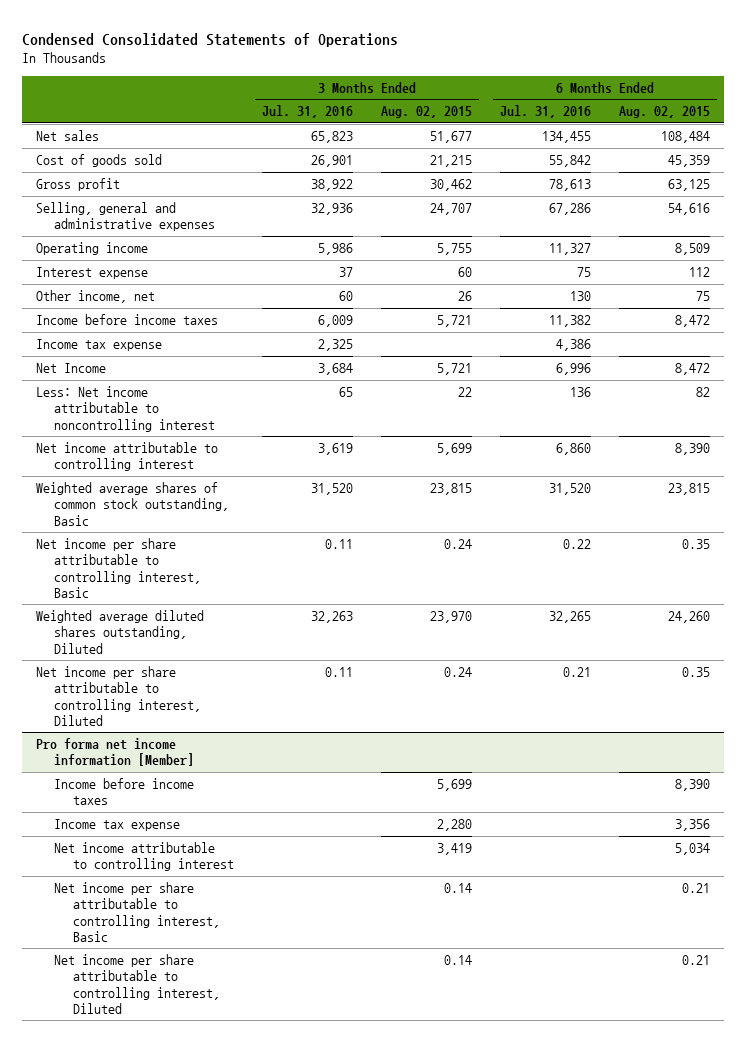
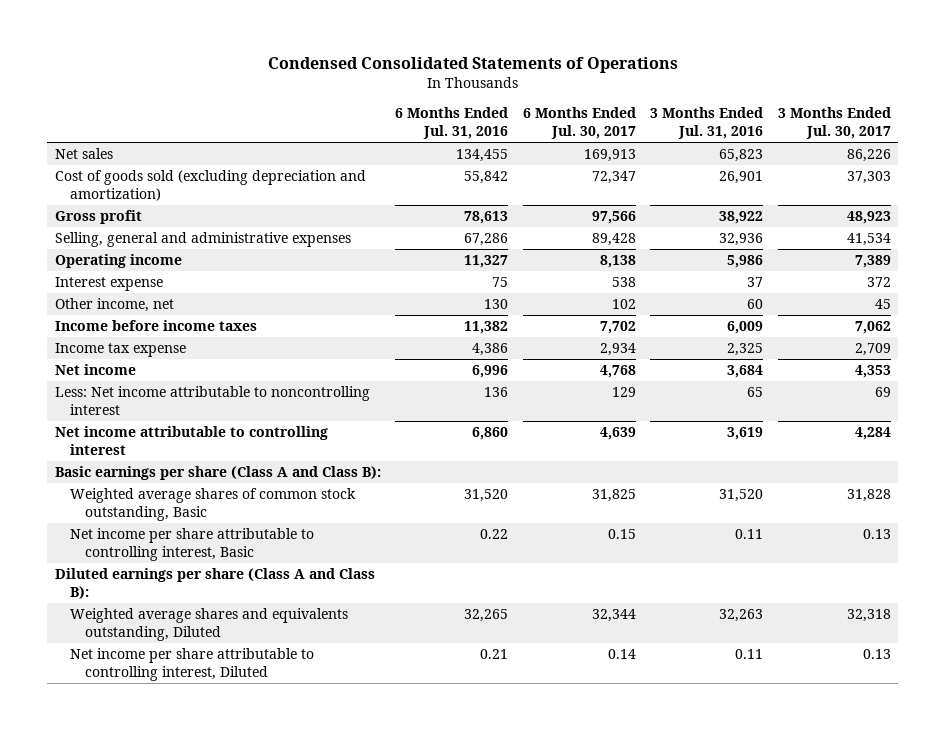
- | 3 Months Ended Jul. 31, 2016 | 3 Months Ended Aug. 02, 2015 | 6 Months Ended Jul. 31, 2016 | 6 Months Ended Aug. 02, 2015
+ | 6 Months Ended Jul. 31, 2016 | 6 Months Ended Jul. 30, 2017 | 3 Months Ended Jul. 31, 2016 | 3 Months Ended Jul. 30, 2017
- Cost of goods sold | 26,901 | 21,215 | 55,842 | 45,359
+ Cost of goods sold (excluding depreciation and amortization) | 55,842 | 72,347 | 26,901 | 37,303
- Net Income | 3,684 | 5,721 | 6,996 | 8,472
+ Net income | 6,996 | 4,768 | 3,684 | 4,353
+ Basic earnings per share (Class A and Class B):
- Weighted average diluted shares outstanding, Diluted | 32,263 | 23,970 | 32,265 | 24,260
+ Diluted earnings per share (Class A and Class B):
+ Weighted average shares and equivalents outstanding, Diluted | 32,265 | 32,344 | 32,263 | 32,318
- Pro forma net income information [Member]
- Income before income taxes | | 5,699 | | 8,390
- Income tax expense | | 2,280 | | 3,356
- Net income attributable to controlling interest | | 3,419 | | 5,034
- Net income per share attributable to controlling interest, Basic | | 0.14 | | 0.21
- Net income per share attributable to controlling interest, Diluted | | 0.14 | | 0.21

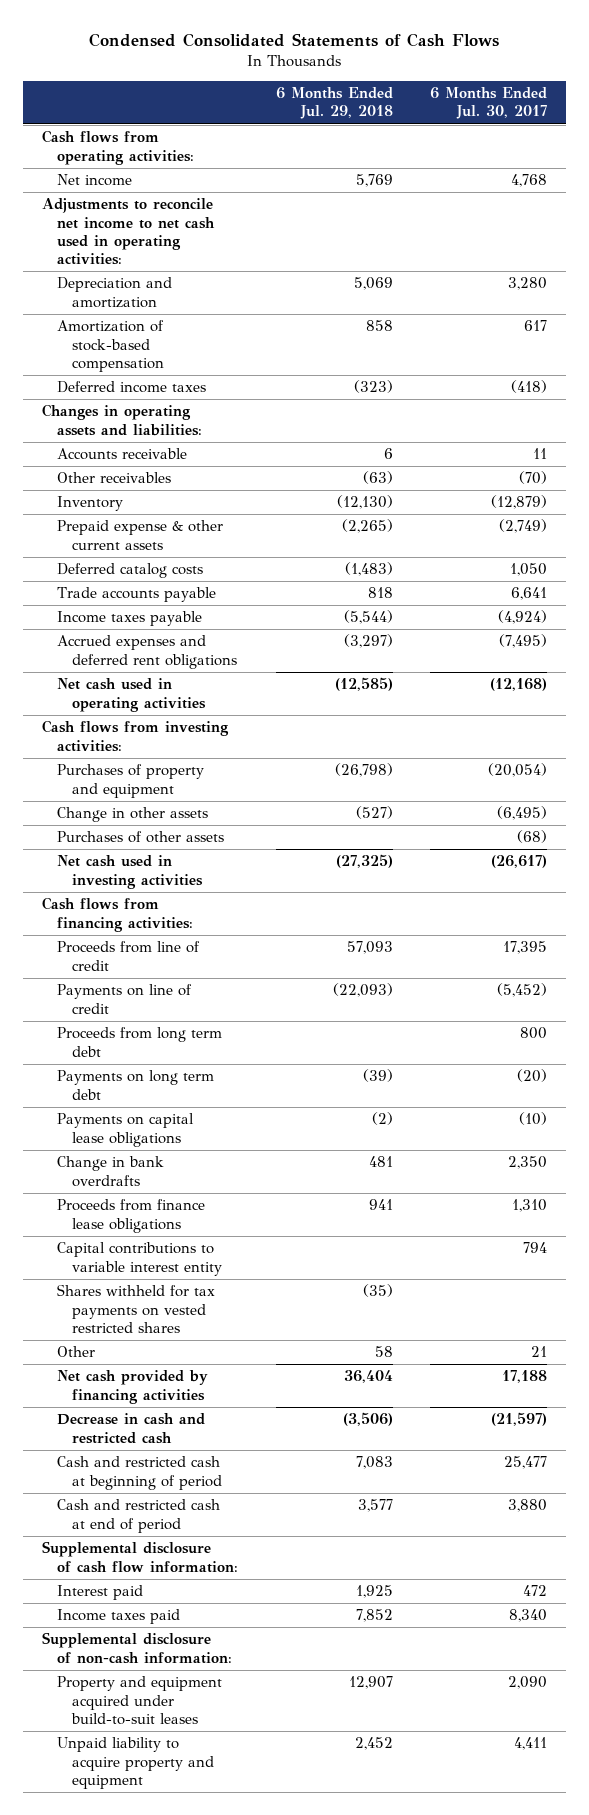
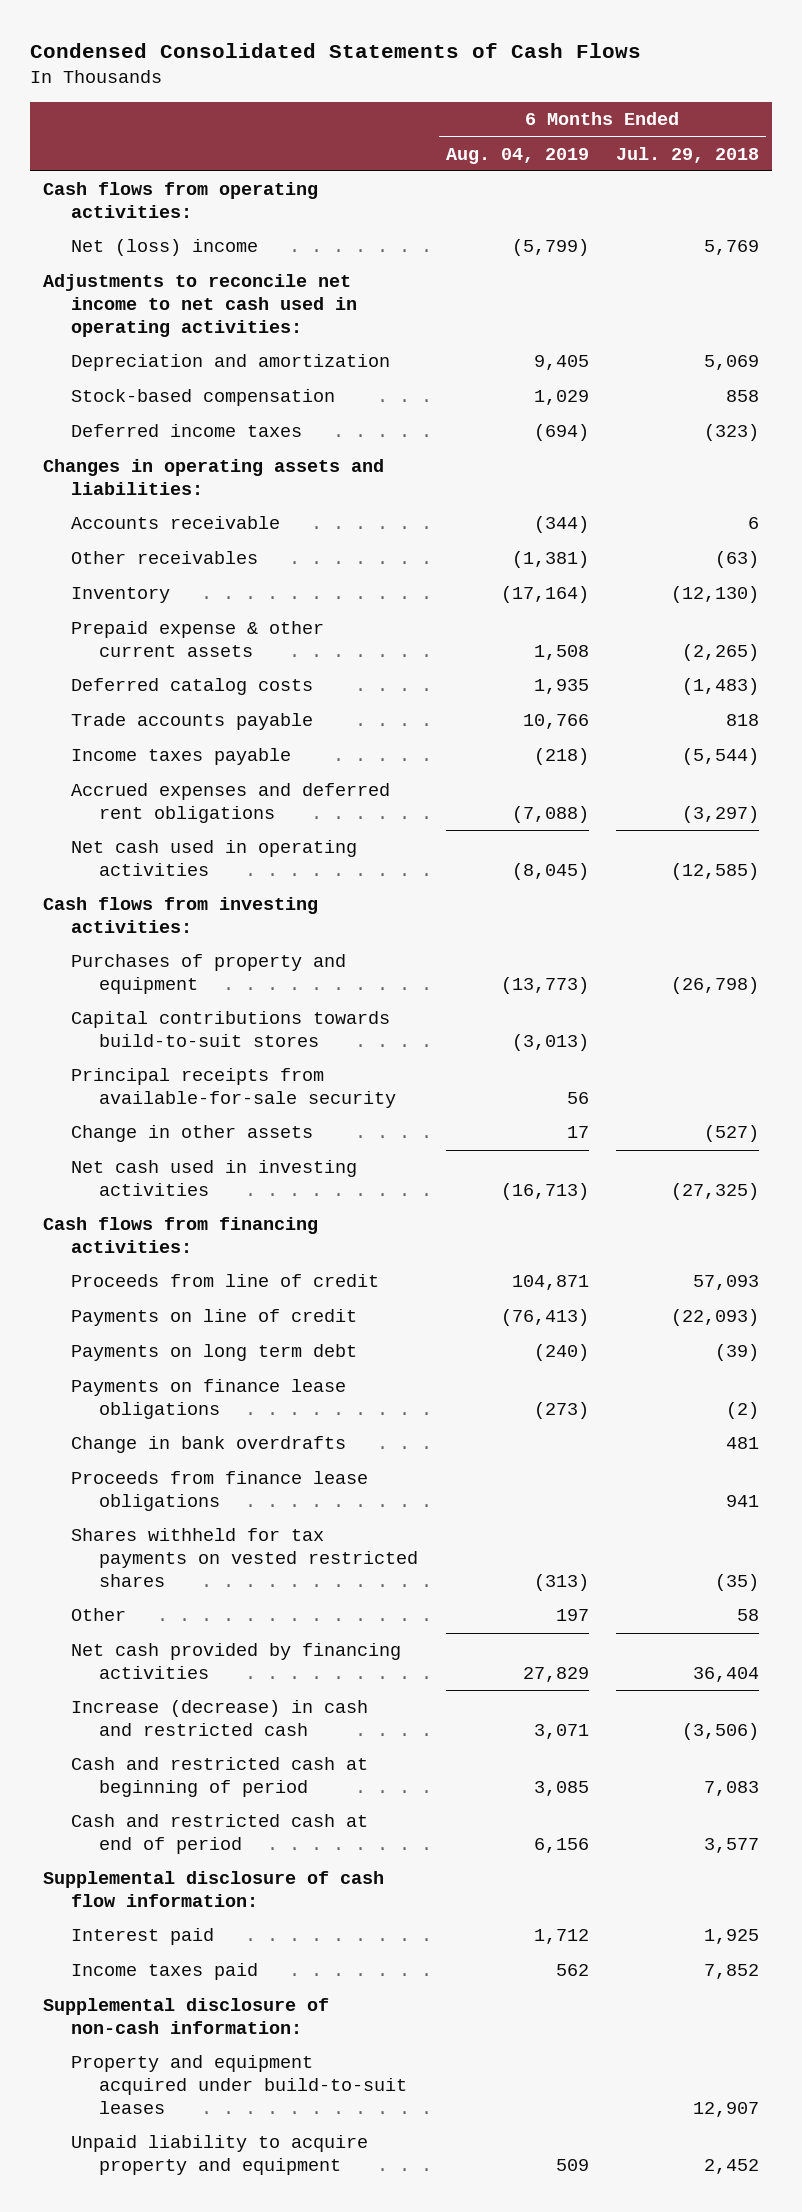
- | 6 Months Ended Jul. 29, 2018 | 6 Months Ended Jul. 30, 2017
+ | 6 Months Ended Aug. 04, 2019 | 6 Months Ended Jul. 29, 2018
- Net income | 5,769 | 4,768
+ Net (loss) income | (5,799) | 5,769
- Amortization of stock-based compensation | 858 | 617
+ Stock-based compensation | 1,029 | 858
+ Capital contributions towards build-to-suit stores | (3,013) |
+ Principal receipts from available-for-sale security | 56 |
- Purchases of other assets | | (68)
- Proceeds from long term debt | | 800
- Payments on capital lease obligations | (2) | (10)
+ Payments on finance lease obligations | (273) | (2)
- Capital contributions to variable interest entity | | 794
- Decrease in cash and restricted cash | (3,506) | (21,597)
+ Increase (decrease) in cash and restricted cash | 3,071 | (3,506)

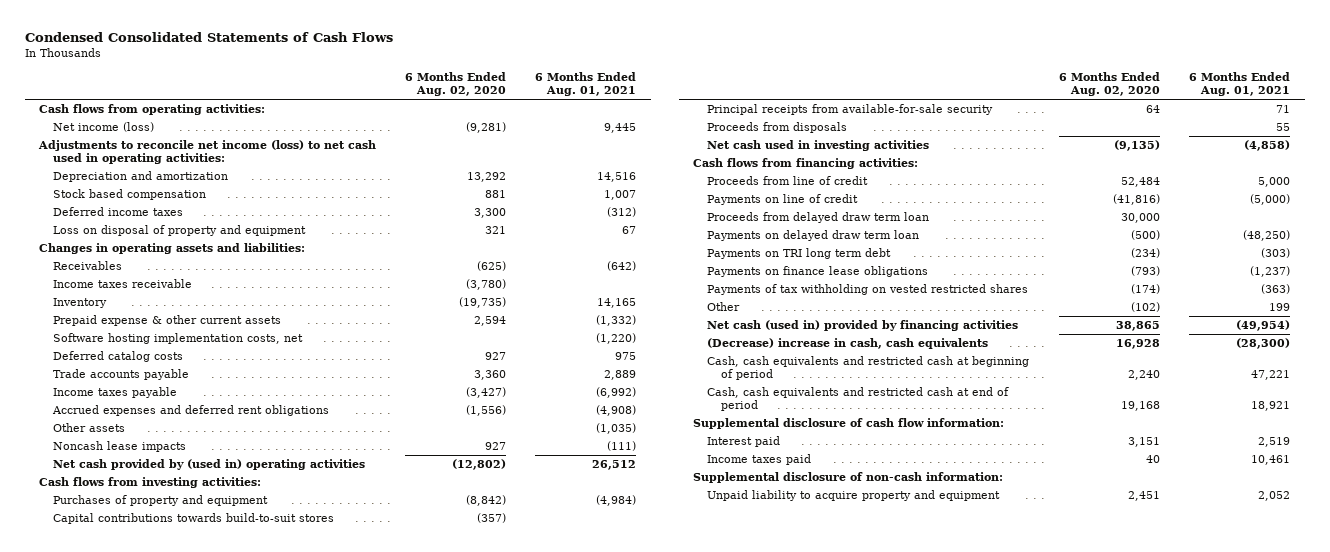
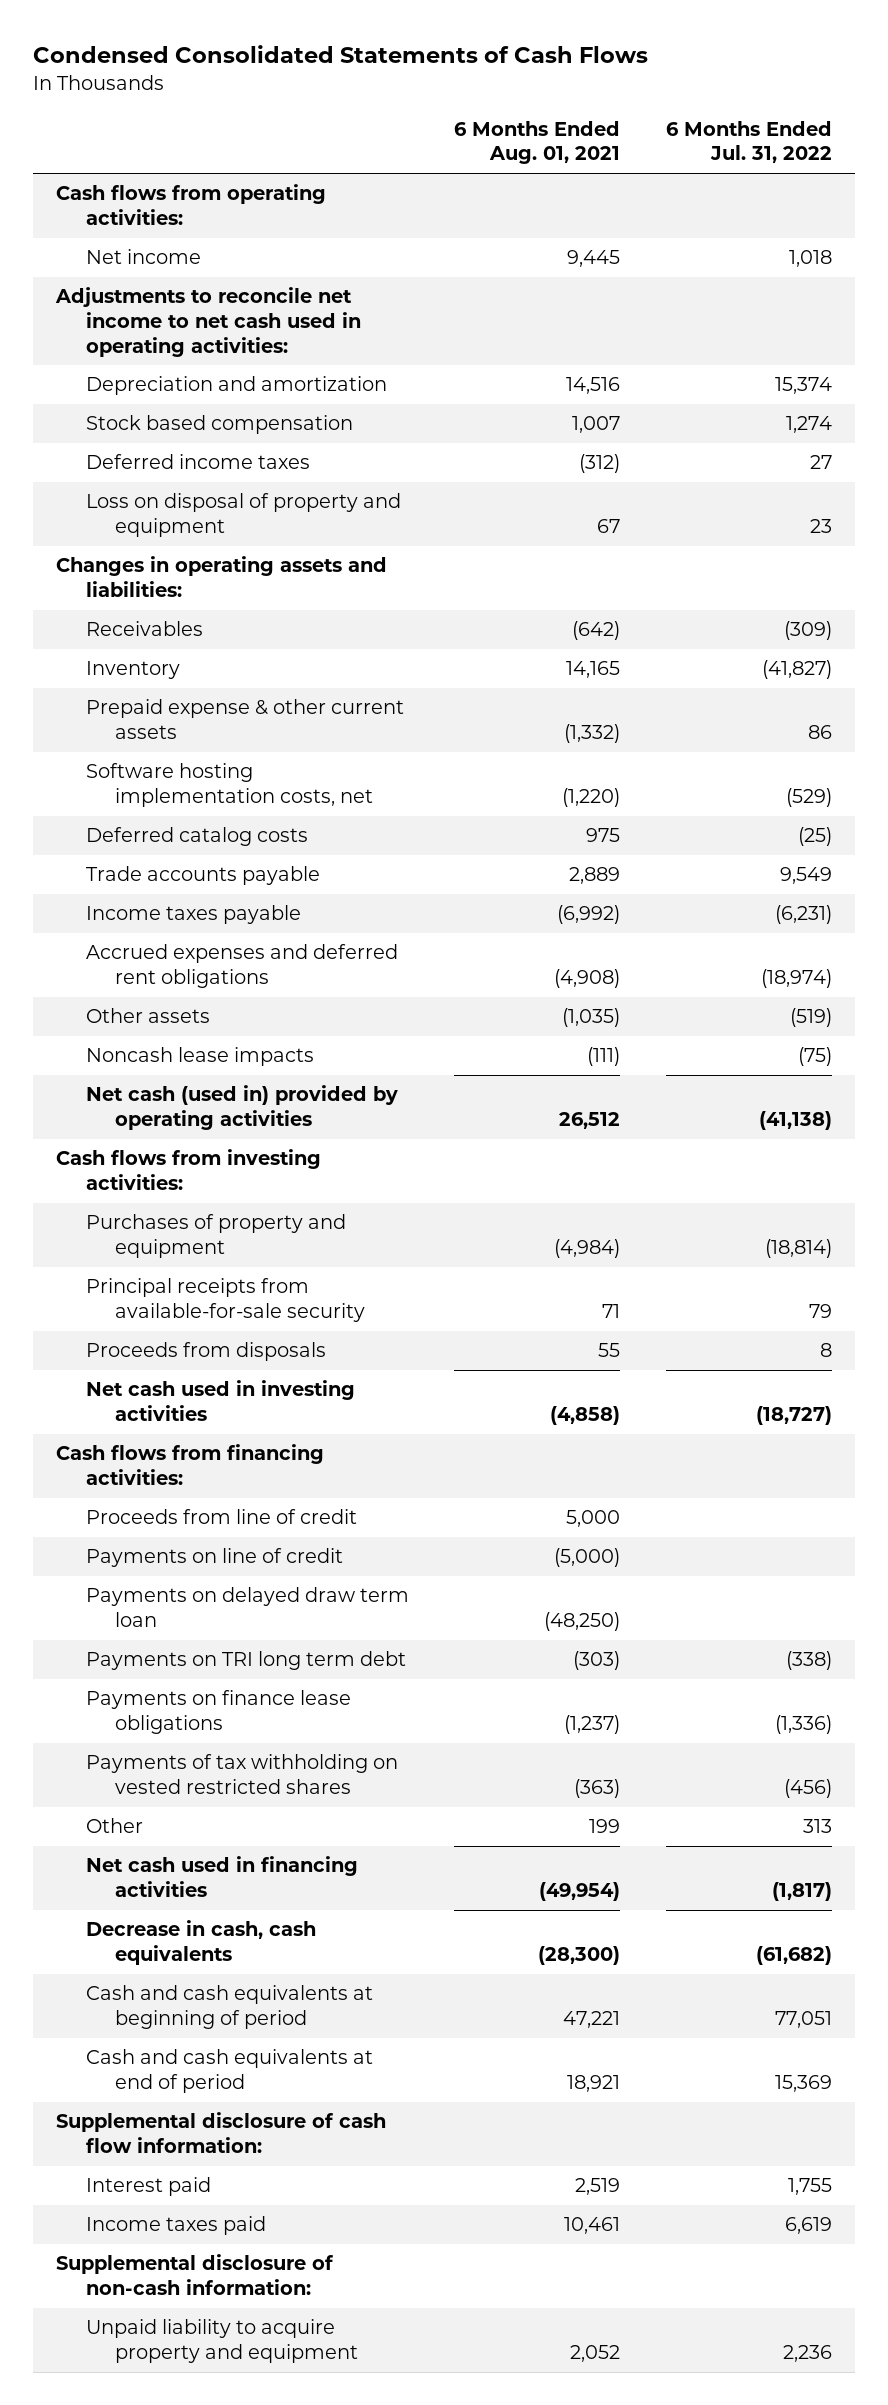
- | 6 Months Ended Aug. 02, 2020 | 6 Months Ended Aug. 01, 2021
+ | 6 Months Ended Aug. 01, 2021 | 6 Months Ended Jul. 31, 2022
- Net income (loss) | (9,281) | 9,445
- Adjustments to reconcile net income (loss) to net cash used in operating activities:
+ Net income | 9,445 | 1,018
+ Adjustments to reconcile net income to net cash used in operating activities:
- Income taxes receivable | (3,780) |
- Net cash provided by (used in) operating activities | (12,802) | 26,512
+ Net cash (used in) provided by operating activities | 26,512 | (41,138)
- Capital contributions towards build-to-suit stores | (357) |
- Proceeds from delayed draw term loan | 30,000 |
- Net cash (used in) provided by financing activities | 38,865 | (49,954)
- (Decrease) increase in cash, cash equivalents | 16,928 | (28,300)
- Cash, cash equivalents and restricted cash at beginning of period | 2,240 | 47,221
- Cash, cash equivalents and restricted cash at end of period | 19,168 | 18,921
+ Net cash used in financing activities | (49,954) | (1,817)
+ Decrease in cash, cash equivalents | (28,300) | (61,682)
+ Cash and cash equivalents at beginning of period | 47,221 | 77,051
+ Cash and cash equivalents at end of period | 18,921 | 15,369

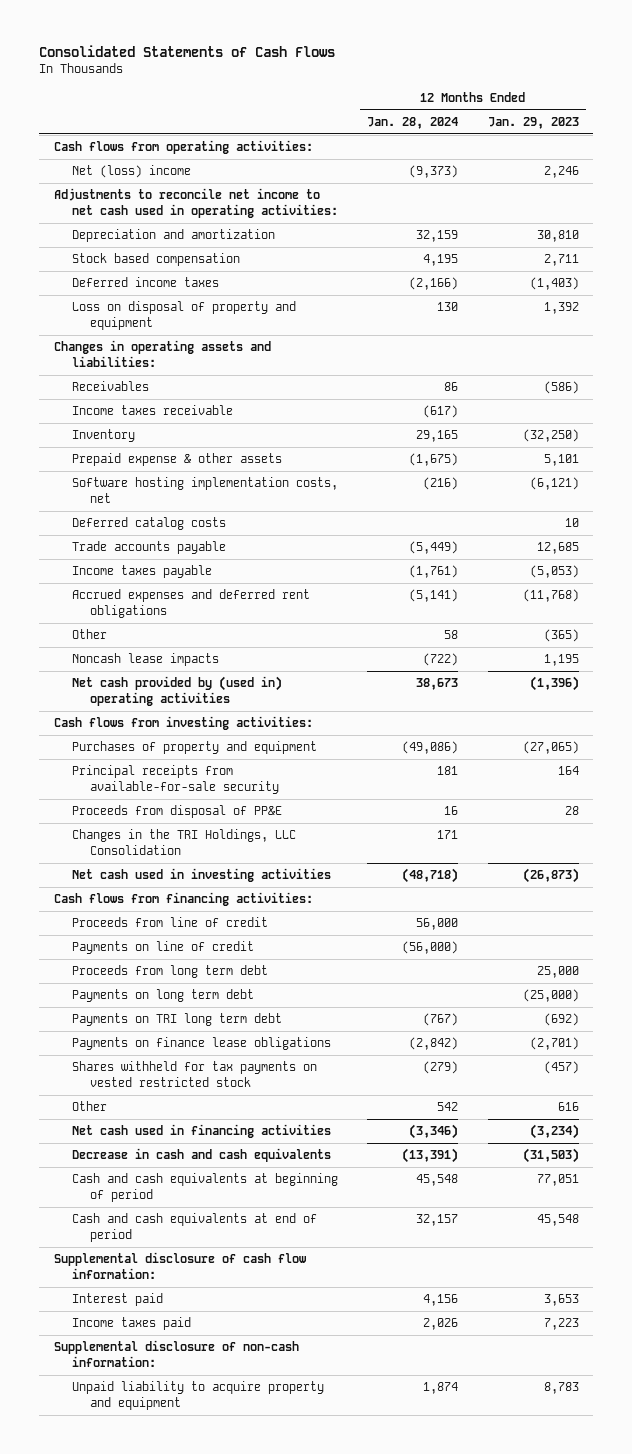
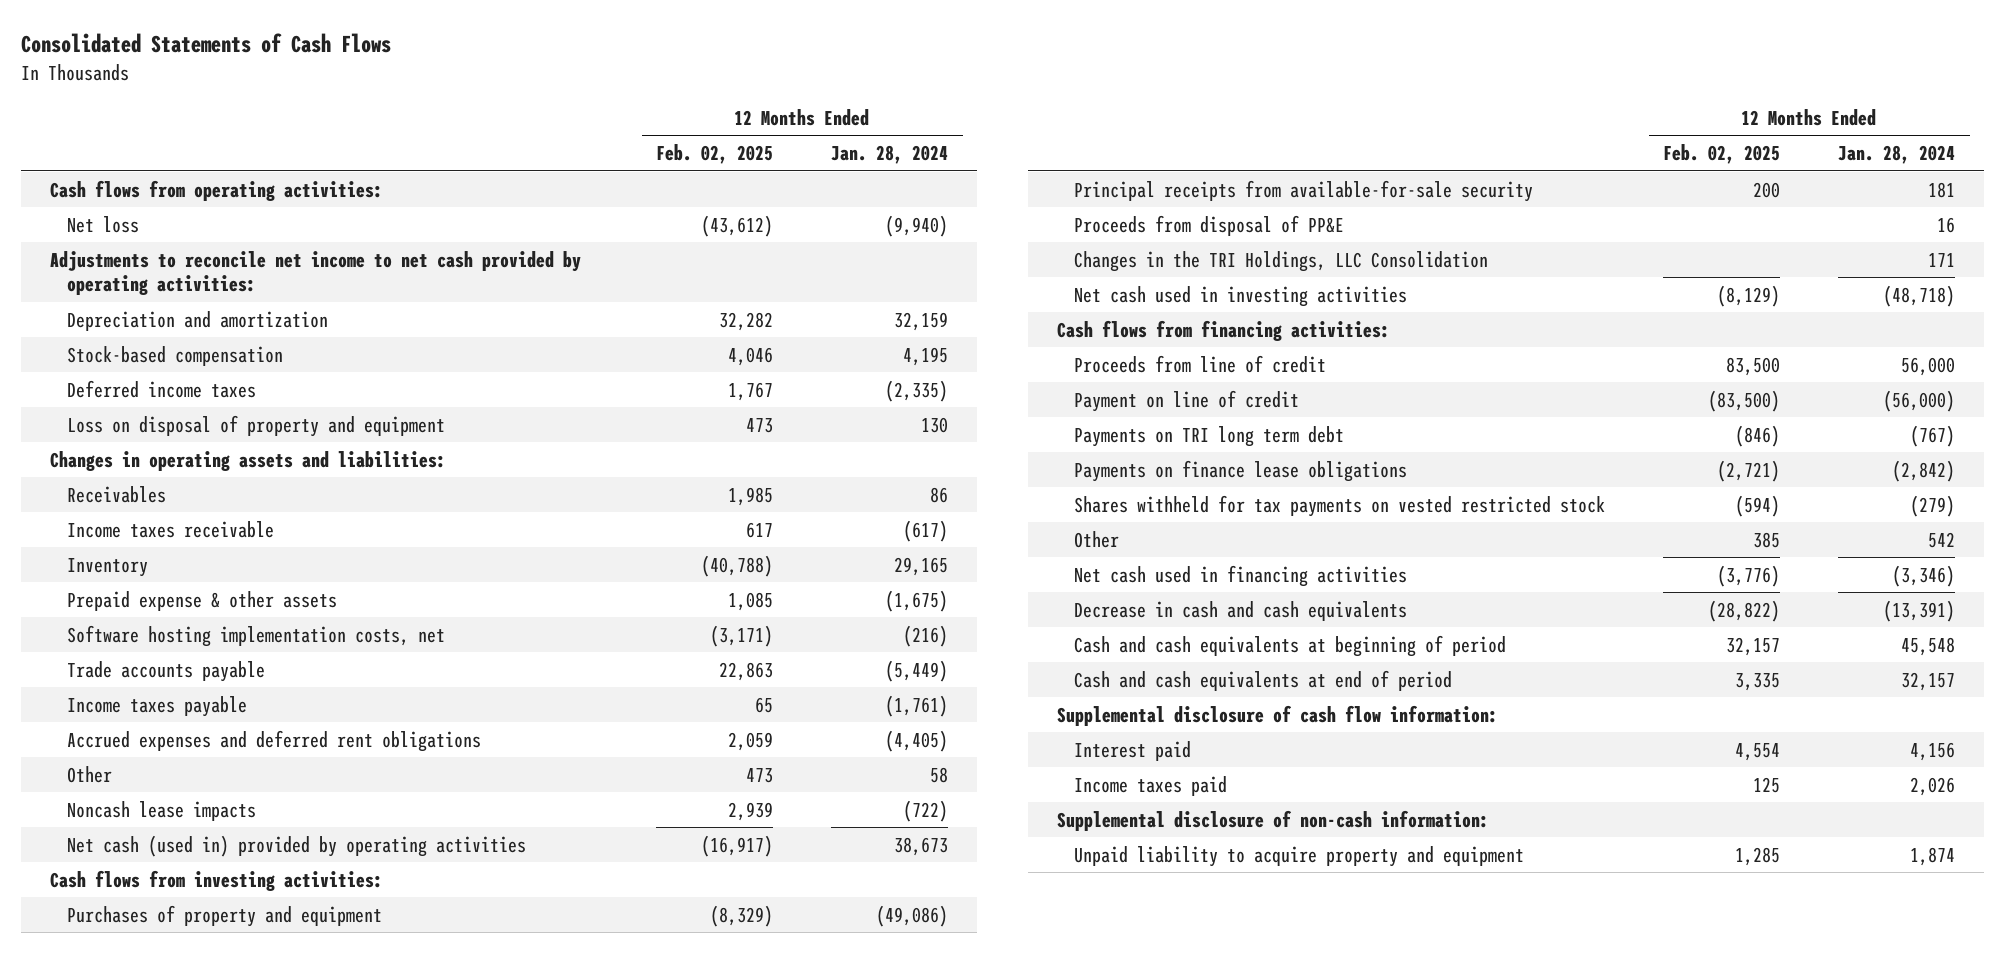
- | 12 Months Ended Jan. 28, 2024 | 12 Months Ended Jan. 29, 2023
+ | 12 Months Ended Feb. 02, 2025 | 12 Months Ended Jan. 28, 2024
- Net (loss) income | (9,373) | 2,246
- Adjustments to reconcile net income to net cash used in operating activities:
+ Net loss | (43,612) | (9,940)
+ Adjustments to reconcile net income to net cash provided by operating activities:
- Stock based compensation | 4,195 | 2,711
- Deferred income taxes | (2,166) | (1,403)
+ Stock-based compensation | 4,046 | 4,195
+ Deferred income taxes | 1,767 | (2,335)
- Deferred catalog costs | | 10
- Accrued expenses and deferred rent obligations | (5,141) | (11,768)
+ Accrued expenses and deferred rent obligations | 2,059 | (4,405)
- Net cash provided by (used in) operating activities | 38,673 | (1,396)
+ Net cash (used in) provided by operating activities | (16,917) | 38,673
- Payments on line of credit | (56,000) |
- Proceeds from long term debt | | 25,000
- Payments on long term debt | | (25,000)
+ Payment on line of credit | (83,500) | (56,000)

